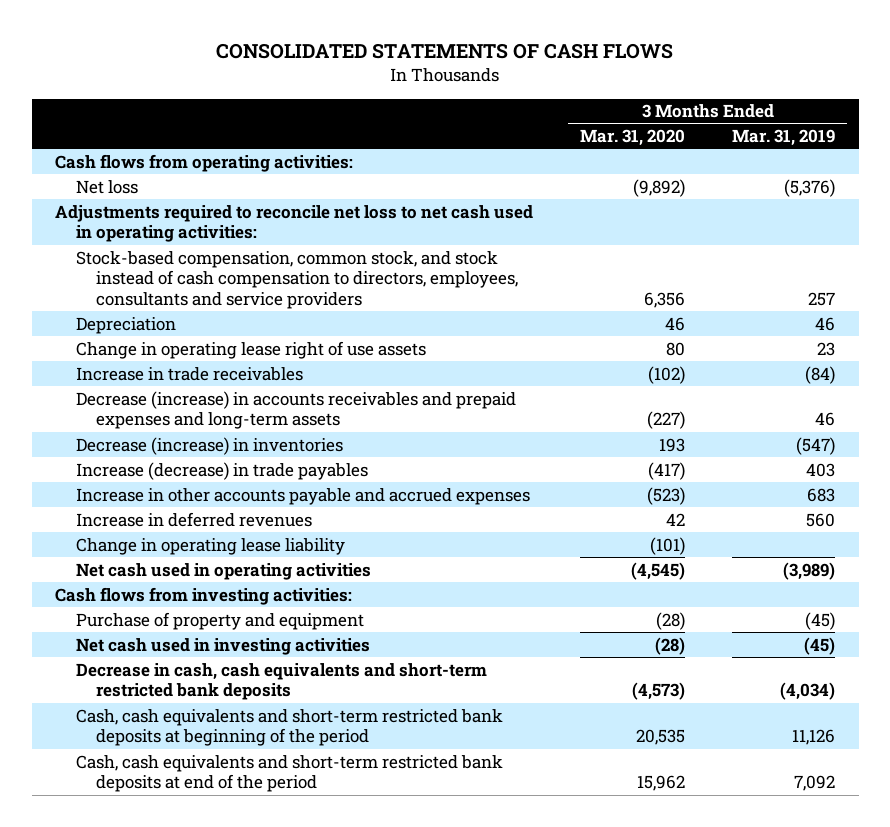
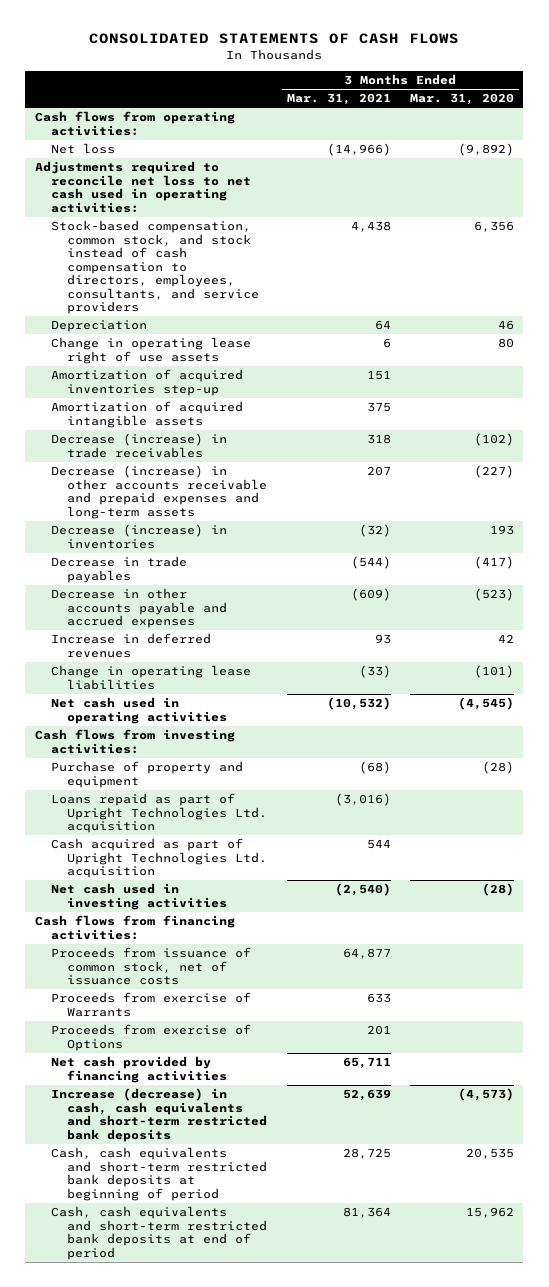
- | 3 Months Ended Mar. 31, 2020 | 3 Months Ended Mar. 31, 2019
+ | 3 Months Ended Mar. 31, 2021 | 3 Months Ended Mar. 31, 2020
- Stock-based compensation, common stock, and stock instead of cash compensation to directors, employees, consultants and service providers | 6,356 | 257
+ Stock-based compensation, common stock, and stock instead of cash compensation to directors, employees, consultants, and service providers | 4,438 | 6,356
- Increase in trade receivables | (102) | (84)
- Decrease (increase) in accounts receivables and prepaid expenses and long-term assets | (227) | 46
+ Amortization of acquired inventories step-up | 151 |
+ Amortization of acquired intangible assets | 375 |
+ Decrease (increase) in trade receivables | 318 | (102)
+ Decrease (increase) in other accounts receivable and prepaid expenses and long-term assets | 207 | (227)
- Increase (decrease) in trade payables | (417) | 403
- Increase in other accounts payable and accrued expenses | (523) | 683
+ Decrease in trade payables | (544) | (417)
+ Decrease in other accounts payable and accrued expenses | (609) | (523)
- Change in operating lease liability | (101) |
+ Change in operating lease liabilities | (33) | (101)
+ Loans repaid as part of Upright Technologies Ltd. acquisition | (3,016) |
+ Cash acquired as part of Upright Technologies Ltd. acquisition | 544 |
- Decrease in cash, cash equivalents and short-term restricted bank deposits | (4,573) | (4,034)
- Cash, cash equivalents and short-term restricted bank deposits at beginning of the period | 20,535 | 11,126
- Cash, cash equivalents and short-term restricted bank deposits at end of the period | 15,962 | 7,092
+ Cash flows from financing activities:
+ Proceeds from issuance of common stock, net of issuance costs | 64,877 |
+ Proceeds from exercise of Warrants | 633 |
+ Proceeds from exercise of Options | 201 |
+ Net cash provided by financing activities | 65,711 |
+ Increase (decrease) in cash, cash equivalents and short-term restricted bank deposits | 52,639 | (4,573)
+ Cash, cash equivalents and short-term restricted bank deposits at beginning of period | 28,725 | 20,535
+ Cash, cash equivalents and short-term restricted bank deposits at end of period | 81,364 | 15,962

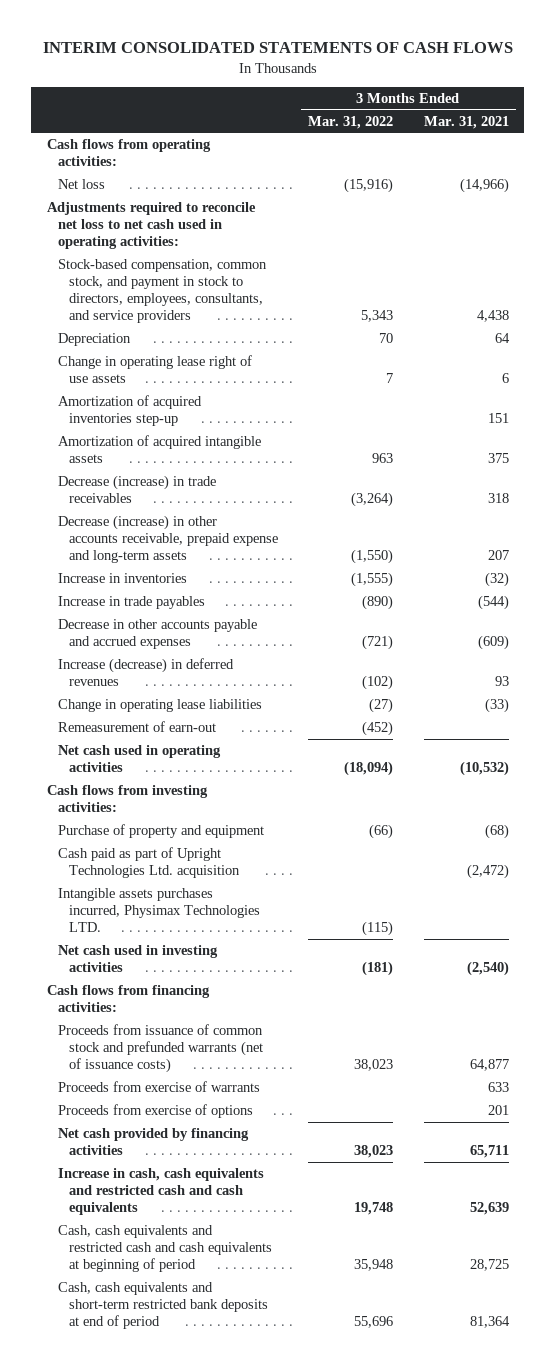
- CONSOLIDATED STATEMENTS OF CASH FLOWS
+ INTERIM CONSOLIDATED STATEMENTS OF CASH FLOWS
- | 3 Months Ended Mar. 31, 2021 | 3 Months Ended Mar. 31, 2020
+ | 3 Months Ended Mar. 31, 2022 | 3 Months Ended Mar. 31, 2021
- Stock-based compensation, common stock, and stock instead of cash compensation to directors, employees, consultants, and service providers | 4,438 | 6,356
+ Stock-based compensation, common stock, and payment in stock to directors, employees, consultants, and service providers | 5,343 | 4,438
- Decrease (increase) in other accounts receivable and prepaid expenses and long-term assets | 207 | (227)
- Decrease (increase) in inventories | (32) | 193
- Decrease in trade payables | (544) | (417)
+ Decrease (increase) in other accounts receivable, prepaid expense and long-term assets | (1,550) | 207
+ Increase in inventories | (1,555) | (32)
+ Increase in trade payables | (890) | (544)
- Increase in deferred revenues | 93 | 42
+ Increase (decrease) in deferred revenues | (102) | 93
+ Remeasurement of earn-out | (452) |
- Loans repaid as part of Upright Technologies Ltd. acquisition | (3,016) |
- Cash acquired as part of Upright Technologies Ltd. acquisition | 544 |
+ Cash paid as part of Upright Technologies Ltd. acquisition | | (2,472)
+ Intangible assets purchases incurred, Physimax Technologies LTD. | (115) |
- Proceeds from issuance of common stock, net of issuance costs | 64,877 |
- Proceeds from exercise of Warrants | 633 |
- Proceeds from exercise of Options | 201 |
+ Proceeds from issuance of common stock and prefunded warrants (net of issuance costs) | 38,023 | 64,877
+ Proceeds from exercise of warrants | | 633
+ Proceeds from exercise of options | | 201
- Increase (decrease) in cash, cash equivalents and short-term restricted bank deposits | 52,639 | (4,573)
- Cash, cash equivalents and short-term restricted bank deposits at beginning of period | 28,725 | 20,535
+ Increase in cash, cash equivalents and restricted cash and cash equivalents | 19,748 | 52,639
+ Cash, cash equivalents and restricted cash and cash equivalents at beginning of period | 35,948 | 28,725

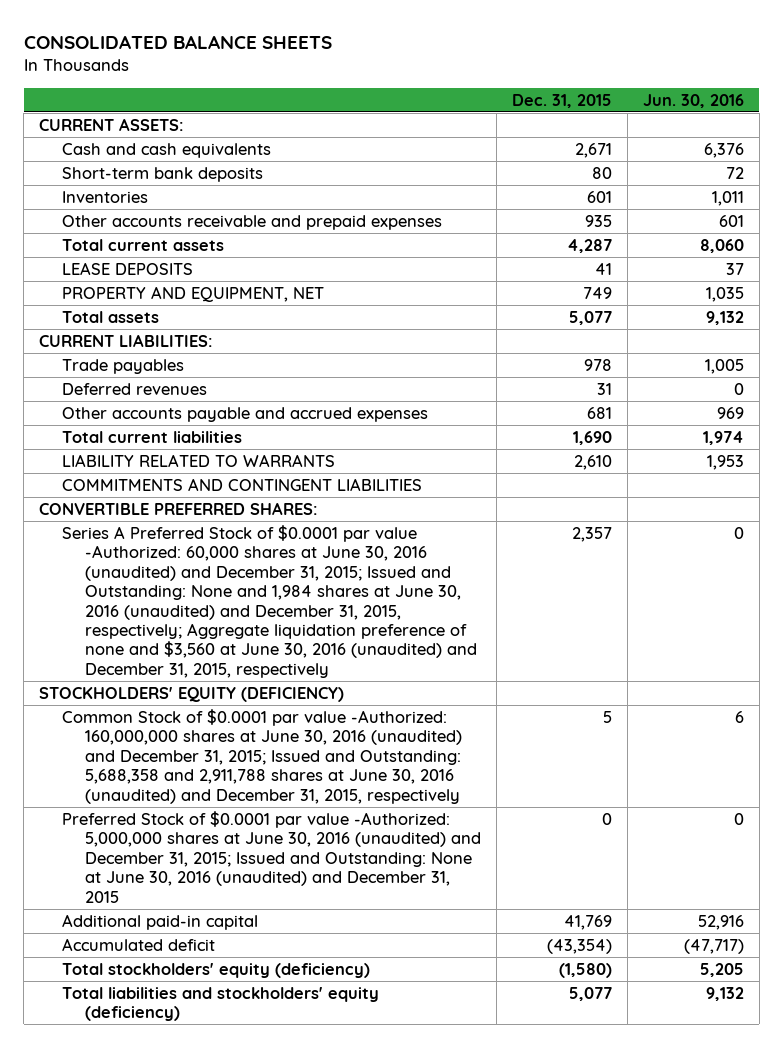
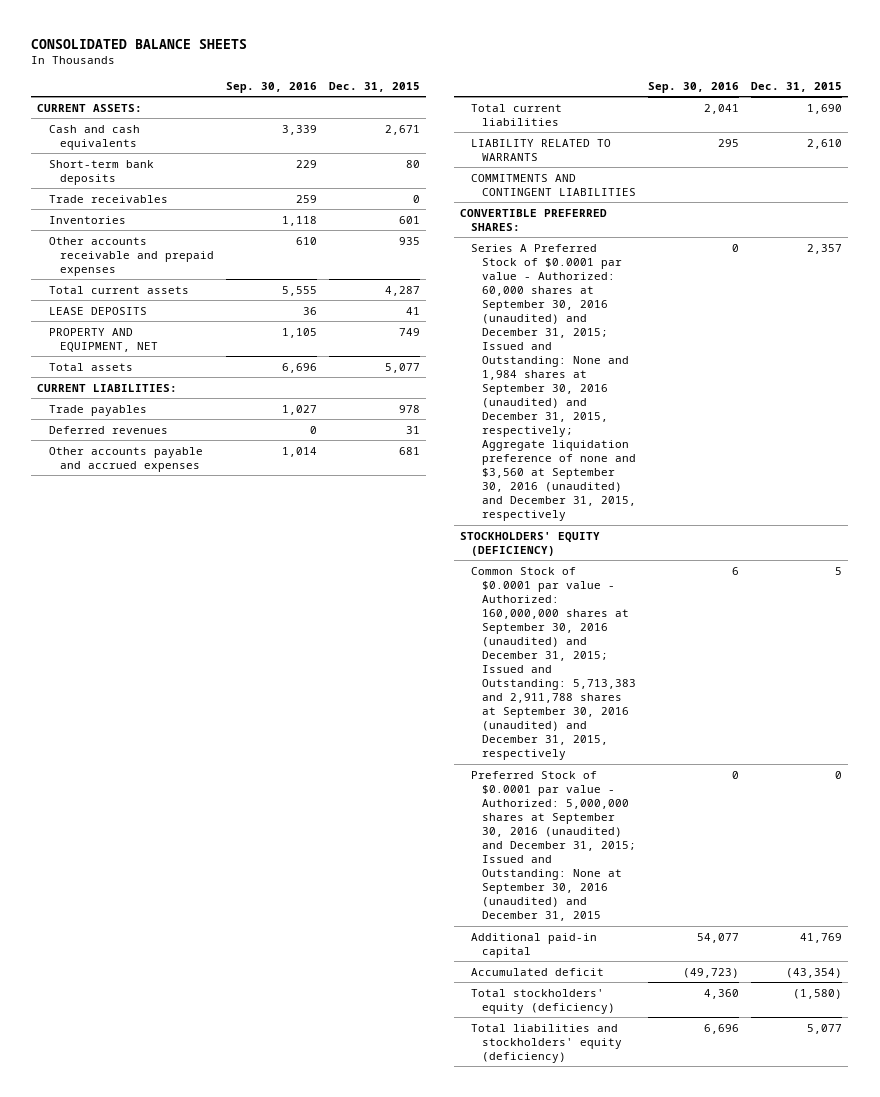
- | Dec. 31, 2015 | Jun. 30, 2016
+ | Sep. 30, 2016 | Dec. 31, 2015
+ Trade receivables | 259 | 0
- Series A Preferred Stock of $0.0001 par value -Authorized: 60,000 shares at June 30, 2016 (unaudited) and December 31, 2015; Issued and Outstanding: None and 1,984 shares at June 30, 2016 (unaudited) and December 31, 2015, respectively; Aggregate liquidation preference of none and $3,560 at June 30, 2016 (unaudited) and December 31, 2015, respectively | 2,357 | 0
+ Series A Preferred Stock of $0.0001 par value - Authorized: 60,000 shares at September 30, 2016 (unaudited) and December 31, 2015; Issued and Outstanding: None and 1,984 shares at September 30, 2016 (unaudited) and December 31, 2015, respectively; Aggregate liquidation preference of none and $3,560 at September 30, 2016 (unaudited) and December 31, 2015, respectively | 0 | 2,357
- Common Stock of $0.0001 par value -Authorized: 160,000,000 shares at June 30, 2016 (unaudited) and December 31, 2015; Issued and Outstanding: 5,688,358 and 2,911,788 shares at June 30, 2016 (unaudited) and December 31, 2015, respectively | 5 | 6
- Preferred Stock of $0.0001 par value -Authorized: 5,000,000 shares at June 30, 2016 (unaudited) and December 31, 2015; Issued and Outstanding: None at June 30, 2016 (unaudited) and December 31, 2015 | 0 | 0
+ Common Stock of $0.0001 par value - Authorized: 160,000,000 shares at September 30, 2016 (unaudited) and December 31, 2015; Issued and Outstanding: 5,713,383 and 2,911,788 shares at September 30, 2016 (unaudited) and December 31, 2015, respectively | 6 | 5
+ Preferred Stock of $0.0001 par value - Authorized: 5,000,000 shares at September 30, 2016 (unaudited) and December 31, 2015; Issued and Outstanding: None at September 30, 2016 (unaudited) and December 31, 2015 | 0 | 0

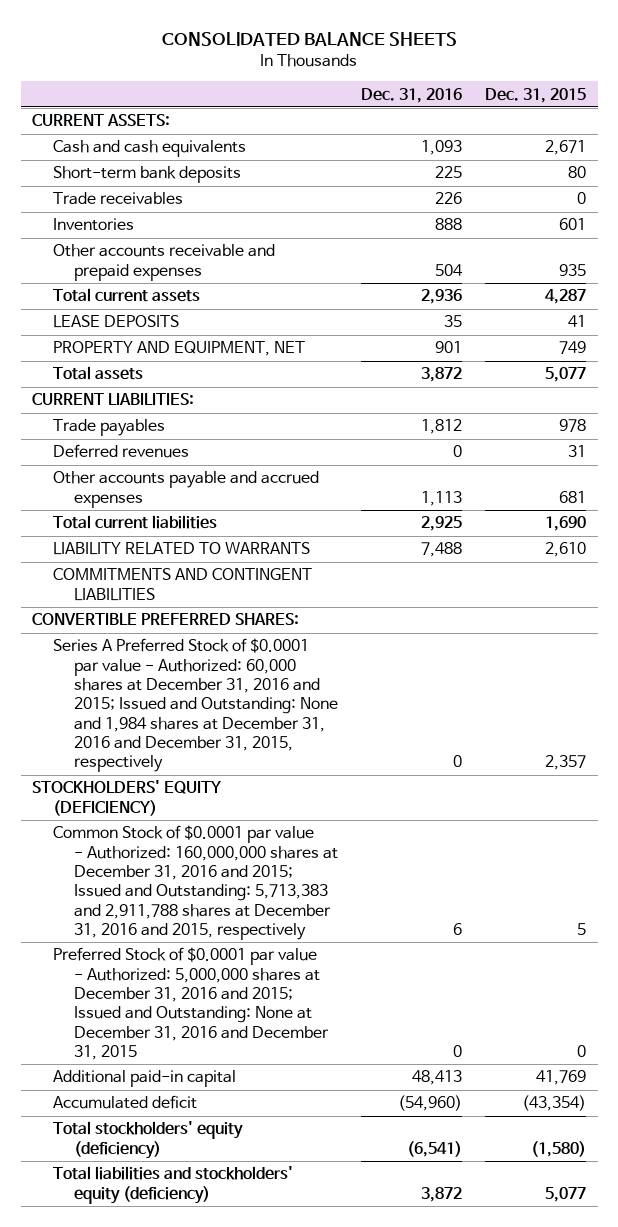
- | Sep. 30, 2016 | Dec. 31, 2015
+ | Dec. 31, 2016 | Dec. 31, 2015
- Series A Preferred Stock of $0.0001 par value - Authorized: 60,000 shares at September 30, 2016 (unaudited) and December 31, 2015; Issued and Outstanding: None and 1,984 shares at September 30, 2016 (unaudited) and December 31, 2015, respectively; Aggregate liquidation preference of none and $3,560 at September 30, 2016 (unaudited) and December 31, 2015, respectively | 0 | 2,357
+ Series A Preferred Stock of $0.0001 par value - Authorized: 60,000 shares at December 31, 2016 and 2015; Issued and Outstanding: None and 1,984 shares at December 31, 2016 and December 31, 2015, respectively | 0 | 2,357
- Common Stock of $0.0001 par value - Authorized: 160,000,000 shares at September 30, 2016 (unaudited) and December 31, 2015; Issued and Outstanding: 5,713,383 and 2,911,788 shares at September 30, 2016 (unaudited) and December 31, 2015, respectively | 6 | 5
- Preferred Stock of $0.0001 par value - Authorized: 5,000,000 shares at September 30, 2016 (unaudited) and December 31, 2015; Issued and Outstanding: None at September 30, 2016 (unaudited) and December 31, 2015 | 0 | 0
+ Common Stock of $0.0001 par value - Authorized: 160,000,000 shares at December 31, 2016 and 2015; Issued and Outstanding: 5,713,383 and 2,911,788 shares at December 31, 2016 and 2015, respectively | 6 | 5
+ Preferred Stock of $0.0001 par value - Authorized: 5,000,000 shares at December 31, 2016 and 2015; Issued and Outstanding: None at December 31, 2016 and December 31, 2015 | 0 | 0

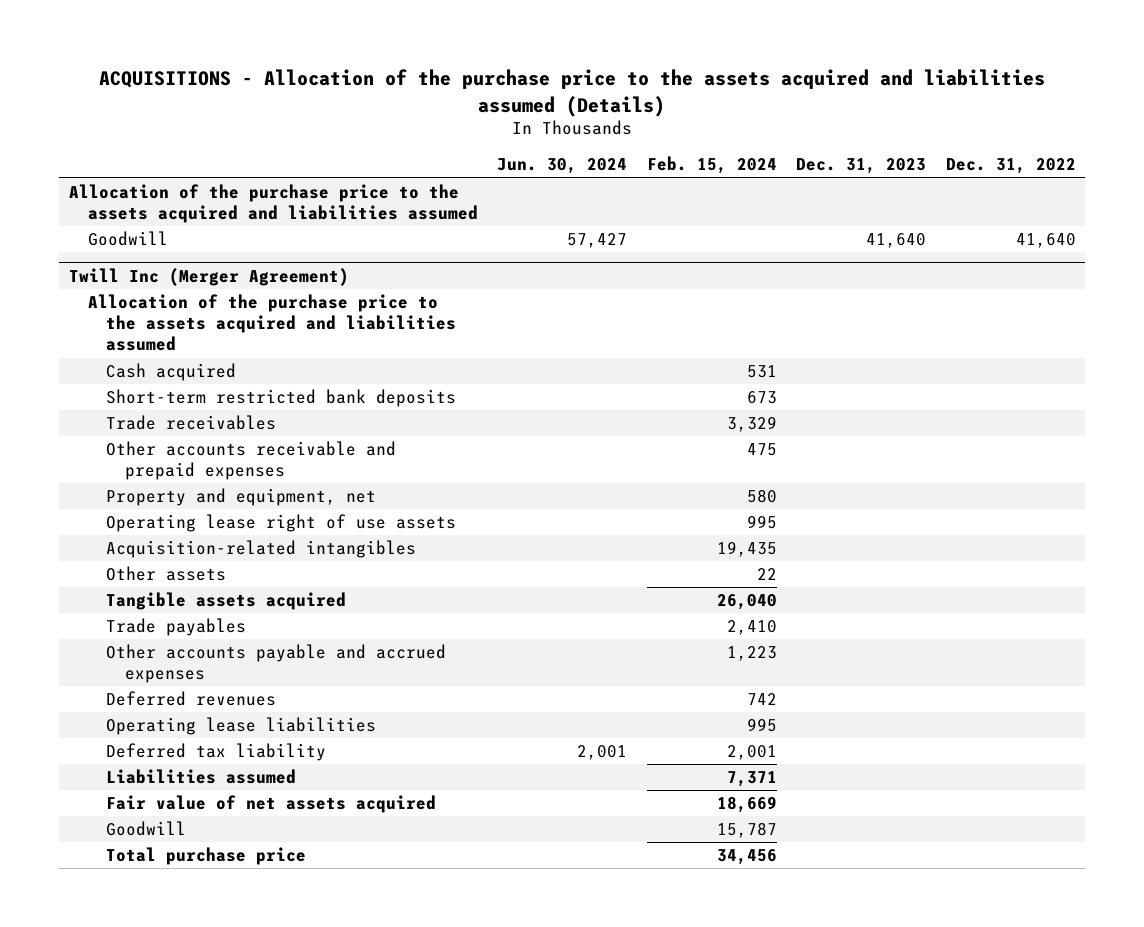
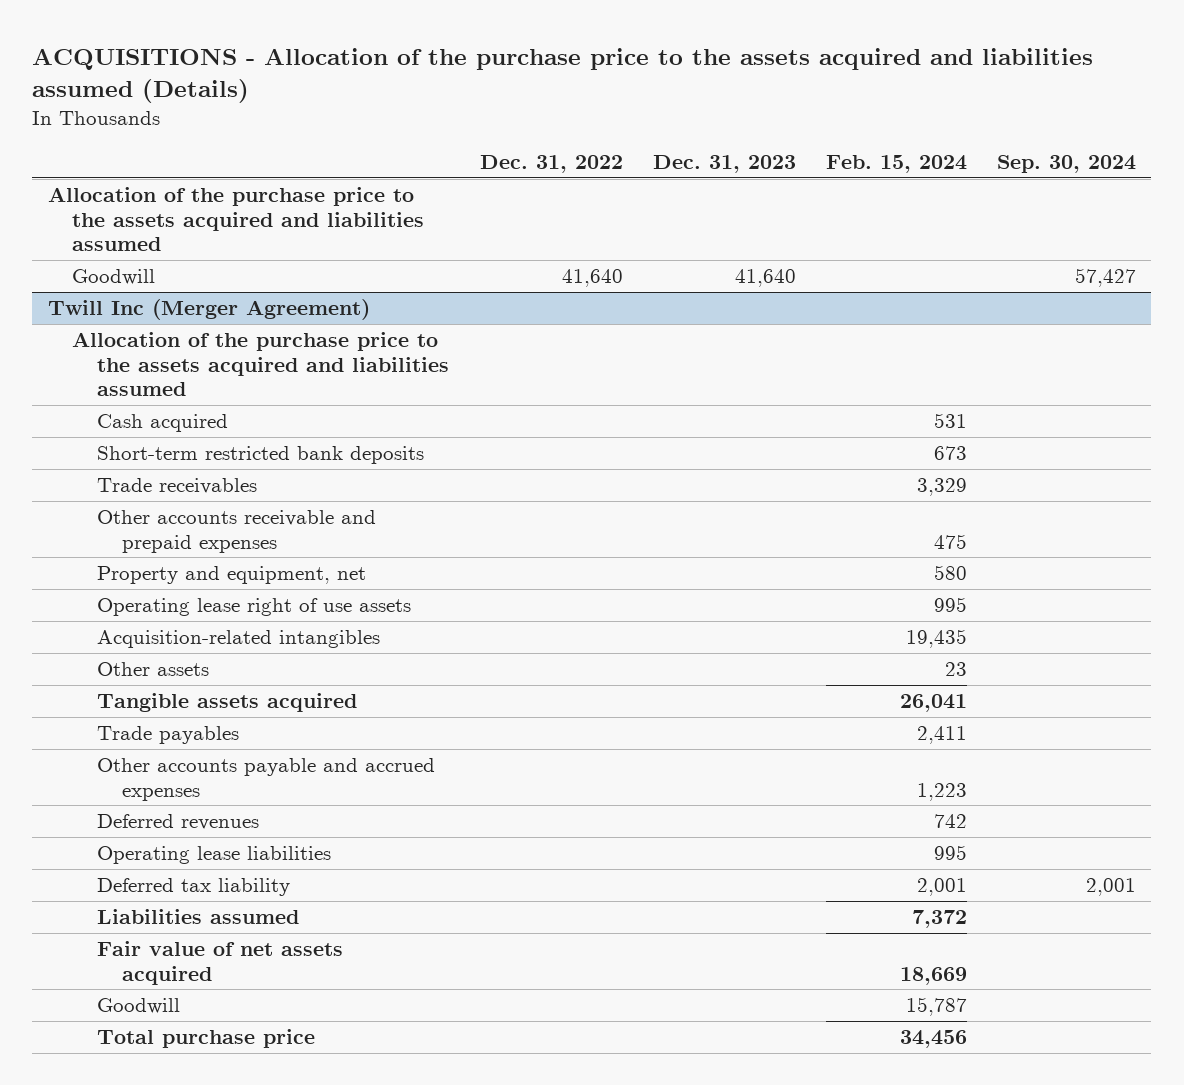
- | Jun. 30, 2024 | Feb. 15, 2024 | Dec. 31, 2023 | Dec. 31, 2022
+ | Dec. 31, 2022 | Dec. 31, 2023 | Feb. 15, 2024 | Sep. 30, 2024
@ Twill Inc (Merger Agreement)
- Other assets | | 22 | |
- Tangible assets acquired | | 26,040 | |
- Trade payables | | 2,410 | |
+ Other assets | | | 23 |
+ Tangible assets acquired | | | 26,041 |
+ Trade payables | | | 2,411 |
- Liabilities assumed | | 7,371 | |
+ Liabilities assumed | | | 7,372 |

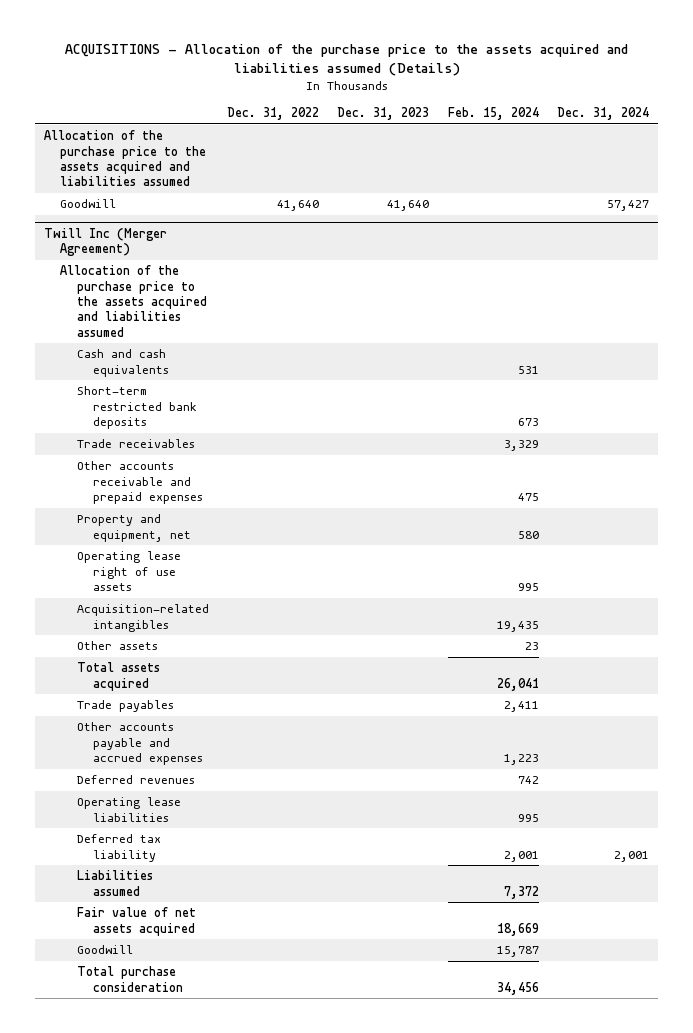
- | Dec. 31, 2022 | Dec. 31, 2023 | Feb. 15, 2024 | Sep. 30, 2024
+ | Dec. 31, 2022 | Dec. 31, 2023 | Feb. 15, 2024 | Dec. 31, 2024
@ Twill Inc (Merger Agreement)
- Cash acquired | | | 531 |
+ Cash and cash equivalents | | | 531 |
- Tangible assets acquired | | | 26,041 |
+ Total assets acquired | | | 26,041 |
- Total purchase price | | | 34,456 |
+ Total purchase consideration | | | 34,456 |

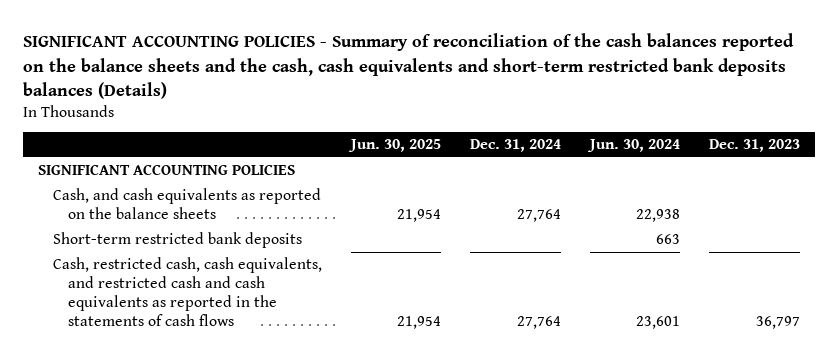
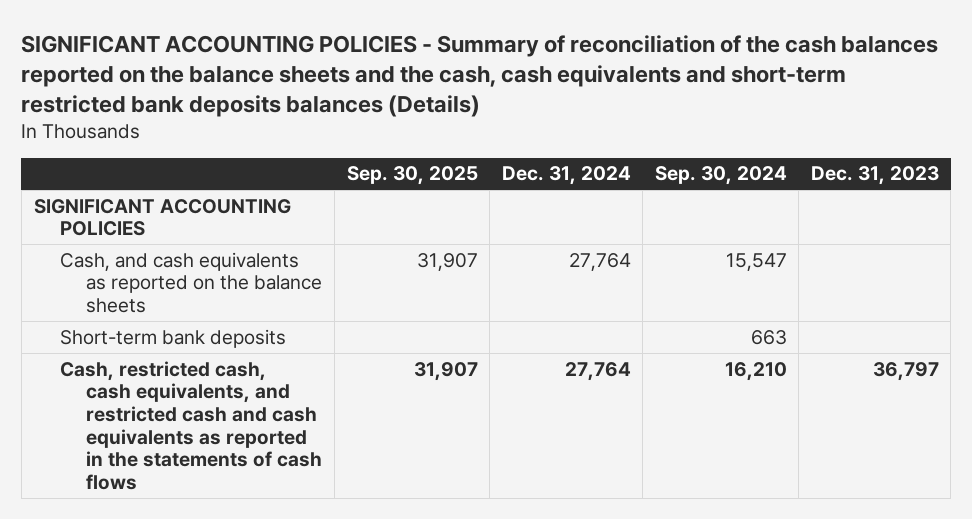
- | Jun. 30, 2025 | Dec. 31, 2024 | Jun. 30, 2024 | Dec. 31, 2023
+ | Sep. 30, 2025 | Dec. 31, 2024 | Sep. 30, 2024 | Dec. 31, 2023
- Short-term restricted bank deposits | | | 663 |
+ Short-term bank deposits | | | 663 |

